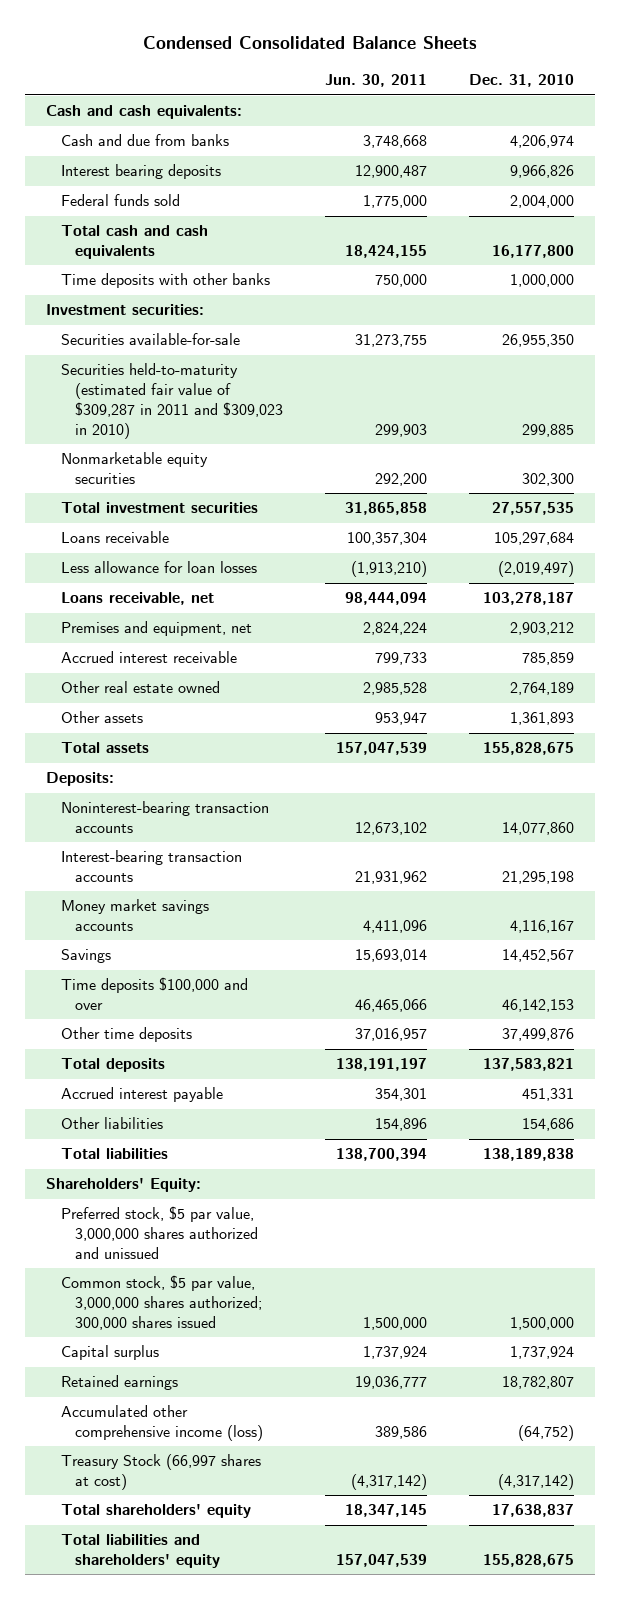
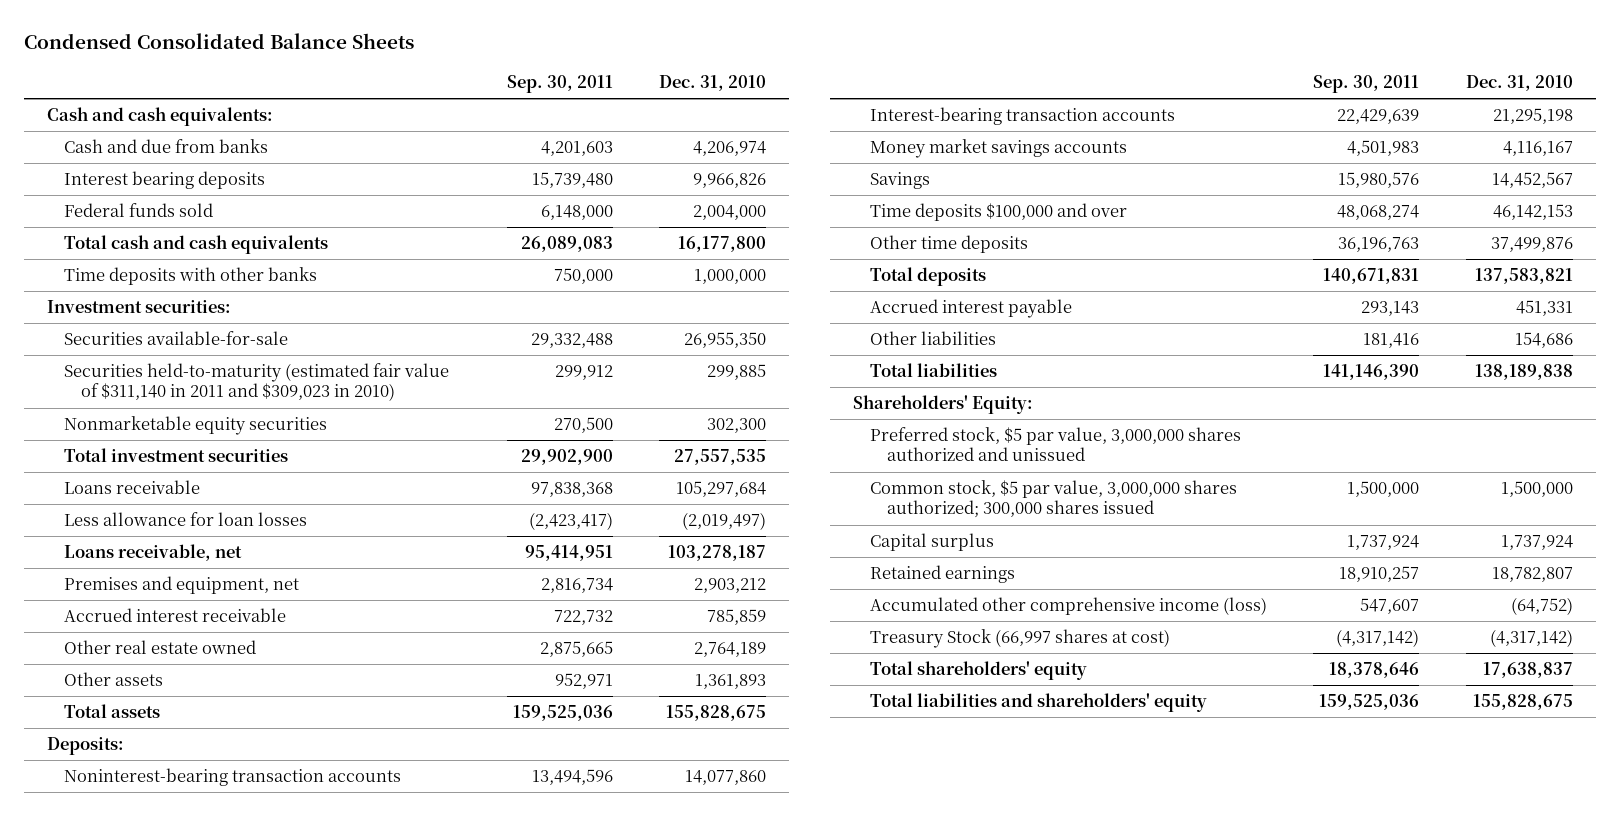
- | Jun. 30, 2011 | Dec. 31, 2010
+ | Sep. 30, 2011 | Dec. 31, 2010
- Securities held-to-maturity (estimated fair value of $309,287 in 2011 and $309,023 in 2010) | 299,903 | 299,885
+ Securities held-to-maturity (estimated fair value of $311,140 in 2011 and $309,023 in 2010) | 299,912 | 299,885

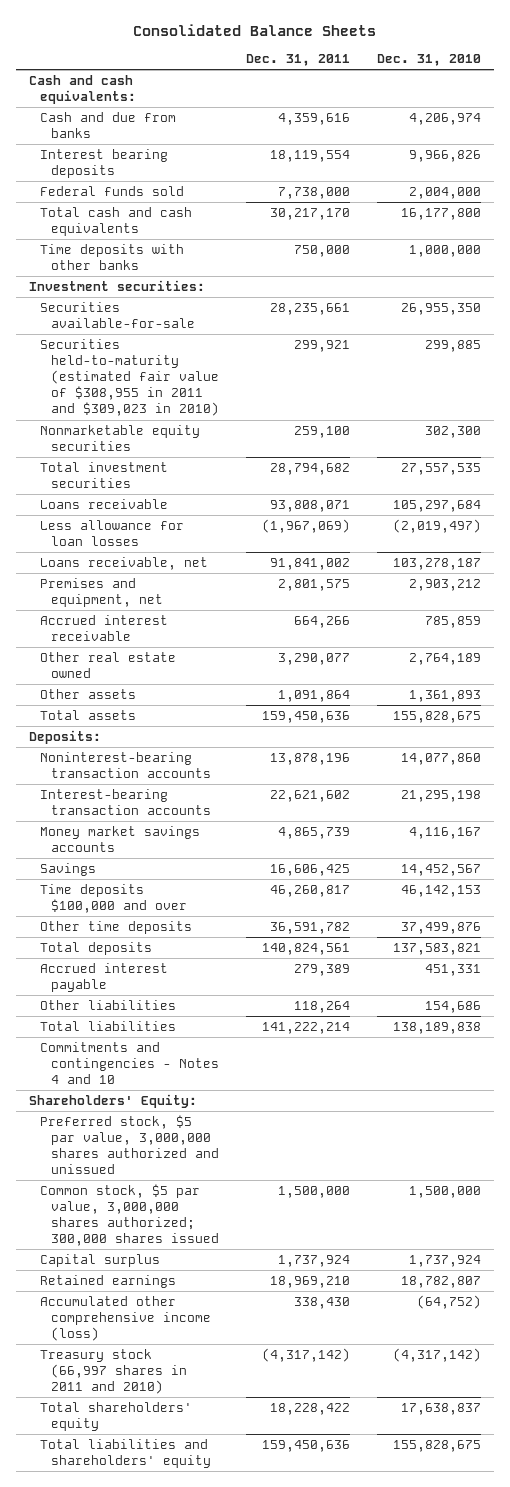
- Condensed Consolidated Balance Sheets
+ Consolidated Balance Sheets
- | Sep. 30, 2011 | Dec. 31, 2010
+ | Dec. 31, 2011 | Dec. 31, 2010
- Securities held-to-maturity (estimated fair value of $311,140 in 2011 and $309,023 in 2010) | 299,912 | 299,885
+ Securities held-to-maturity (estimated fair value of $308,955 in 2011 and $309,023 in 2010) | 299,921 | 299,885
+ Commitments and contingencies - Notes 4 and 10
- Treasury Stock (66,997 shares at cost) | (4,317,142) | (4,317,142)
+ Treasury stock (66,997 shares in 2011 and 2010) | (4,317,142) | (4,317,142)

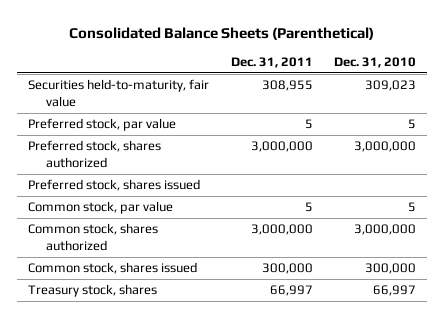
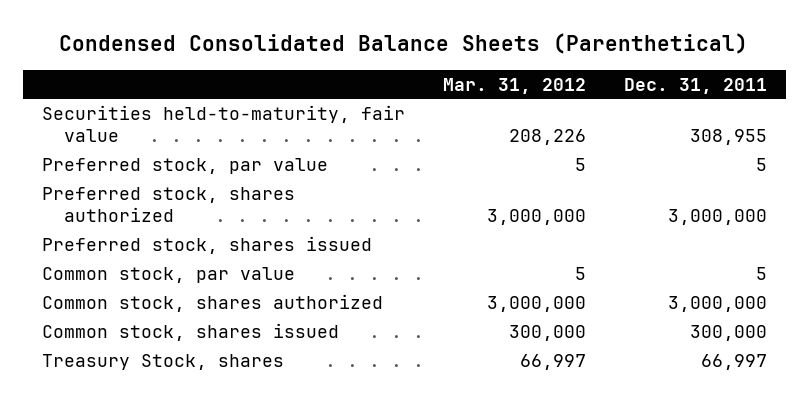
- Consolidated Balance Sheets (Parenthetical)
+ Condensed Consolidated Balance Sheets (Parenthetical)
- | Dec. 31, 2011 | Dec. 31, 2010
+ | Mar. 31, 2012 | Dec. 31, 2011
- Treasury stock, shares | 66,997 | 66,997
+ Treasury Stock, shares | 66,997 | 66,997

